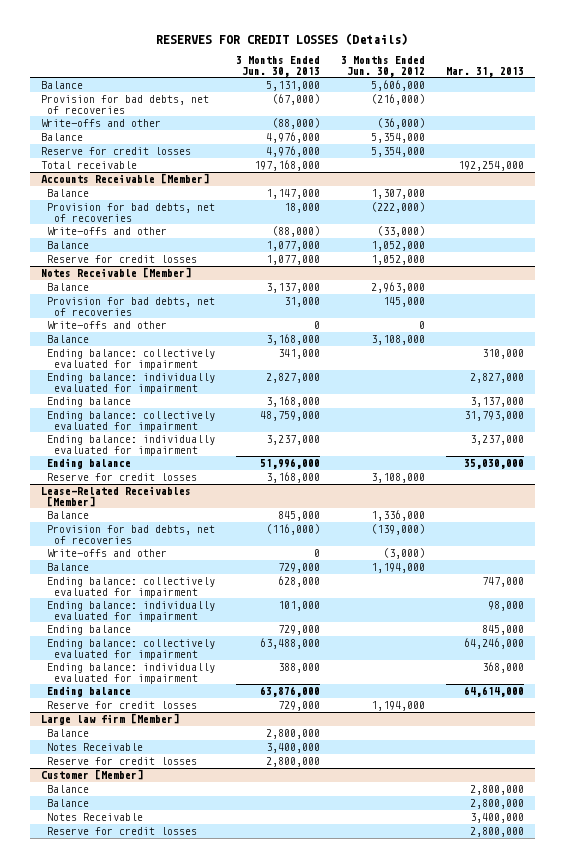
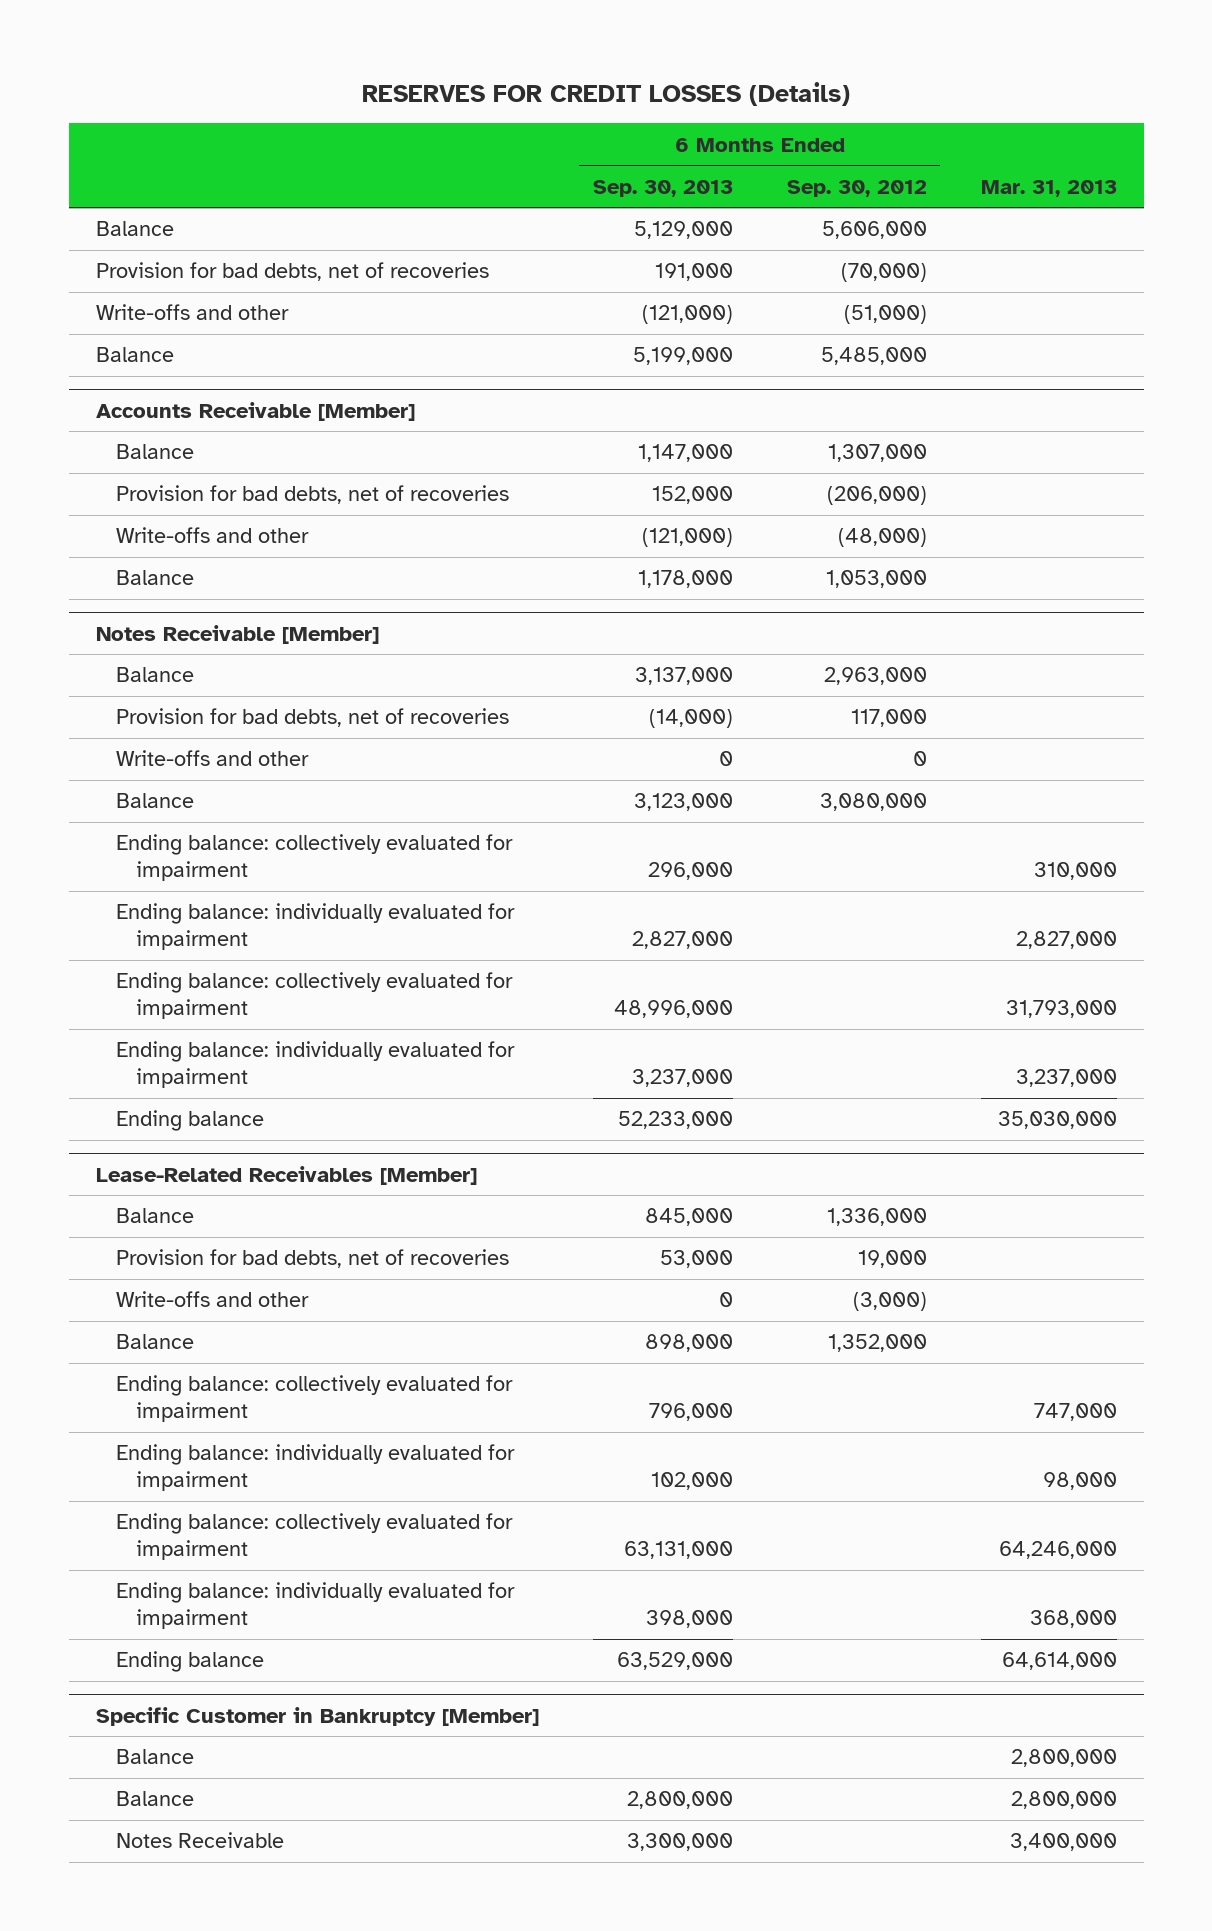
- | 3 Months Ended Jun. 30, 2013 | 3 Months Ended Jun. 30, 2012 | Mar. 31, 2013
+ | 6 Months Ended Sep. 30, 2013 | 6 Months Ended Sep. 30, 2012 | Mar. 31, 2013
- Reserve for credit losses | 4,976,000 | 5,354,000 |
- Total receivable | 197,168,000 | | 192,254,000
@ Accounts Receivable [Member]
- Reserve for credit losses | 1,077,000 | 1,052,000 |
@ Notes Receivable [Member]
- Ending balance | 3,168,000 | | 3,137,000
- Reserve for credit losses | 3,168,000 | 3,108,000 |
@ Lease-Related Receivables [Member]
- Ending balance | 729,000 | | 845,000
- Reserve for credit losses | 729,000 | 1,194,000 |
- Large law firm [Member]
- Balance | 2,800,000 | |
- Notes Receivable | 3,400,000 | |
- Reserve for credit losses | 2,800,000 | |
- Customer [Member]
+ Specific Customer in Bankruptcy [Member]
- Reserve for credit losses | | | 2,800,000

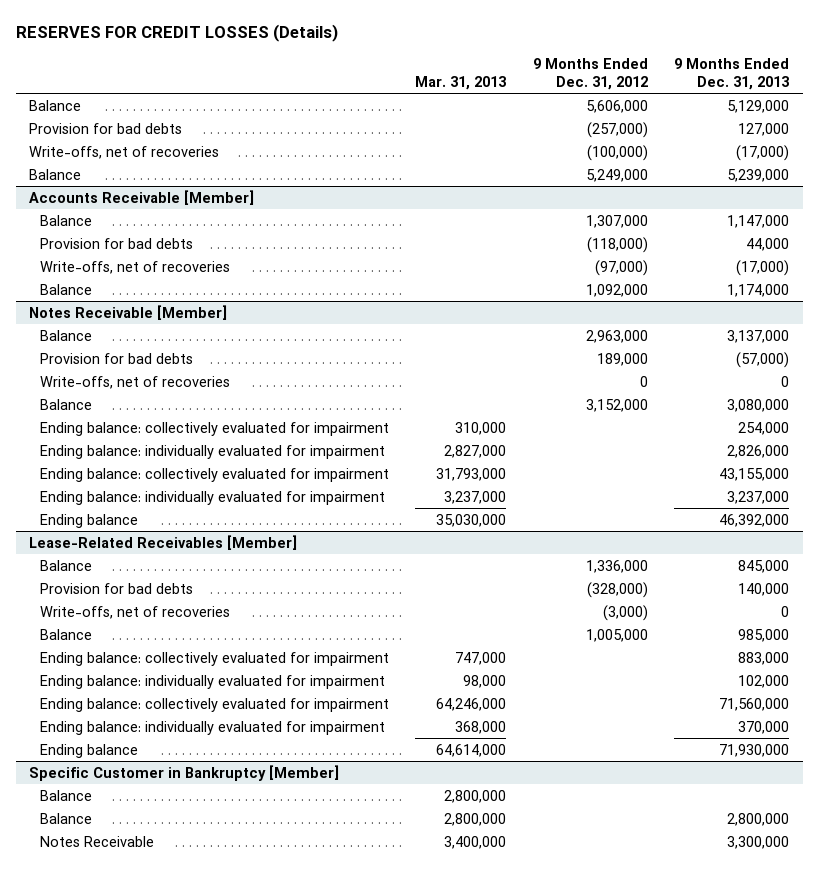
- | 6 Months Ended Sep. 30, 2013 | 6 Months Ended Sep. 30, 2012 | Mar. 31, 2013
+ | Mar. 31, 2013 | 9 Months Ended Dec. 31, 2012 | 9 Months Ended Dec. 31, 2013
- Provision for bad debts, net of recoveries | 191,000 | (70,000) |
- Write-offs and other | (121,000) | (51,000) |
+ Provision for bad debts | | (257,000) | 127,000
+ Write-offs, net of recoveries | | (100,000) | (17,000)
@ Accounts Receivable [Member]
- Provision for bad debts, net of recoveries | 152,000 | (206,000) |
- Write-offs and other | (121,000) | (48,000) |
+ Provision for bad debts | | (118,000) | 44,000
+ Write-offs, net of recoveries | | (97,000) | (17,000)
@ Notes Receivable [Member]
- Provision for bad debts, net of recoveries | (14,000) | 117,000 |
- Write-offs and other | 0 | 0 |
+ Provision for bad debts | | 189,000 | (57,000)
+ Write-offs, net of recoveries | | 0 | 0
@ Lease-Related Receivables [Member]
- Provision for bad debts, net of recoveries | 53,000 | 19,000 |
- Write-offs and other | 0 | (3,000) |
+ Provision for bad debts | | (328,000) | 140,000
+ Write-offs, net of recoveries | | (3,000) | 0

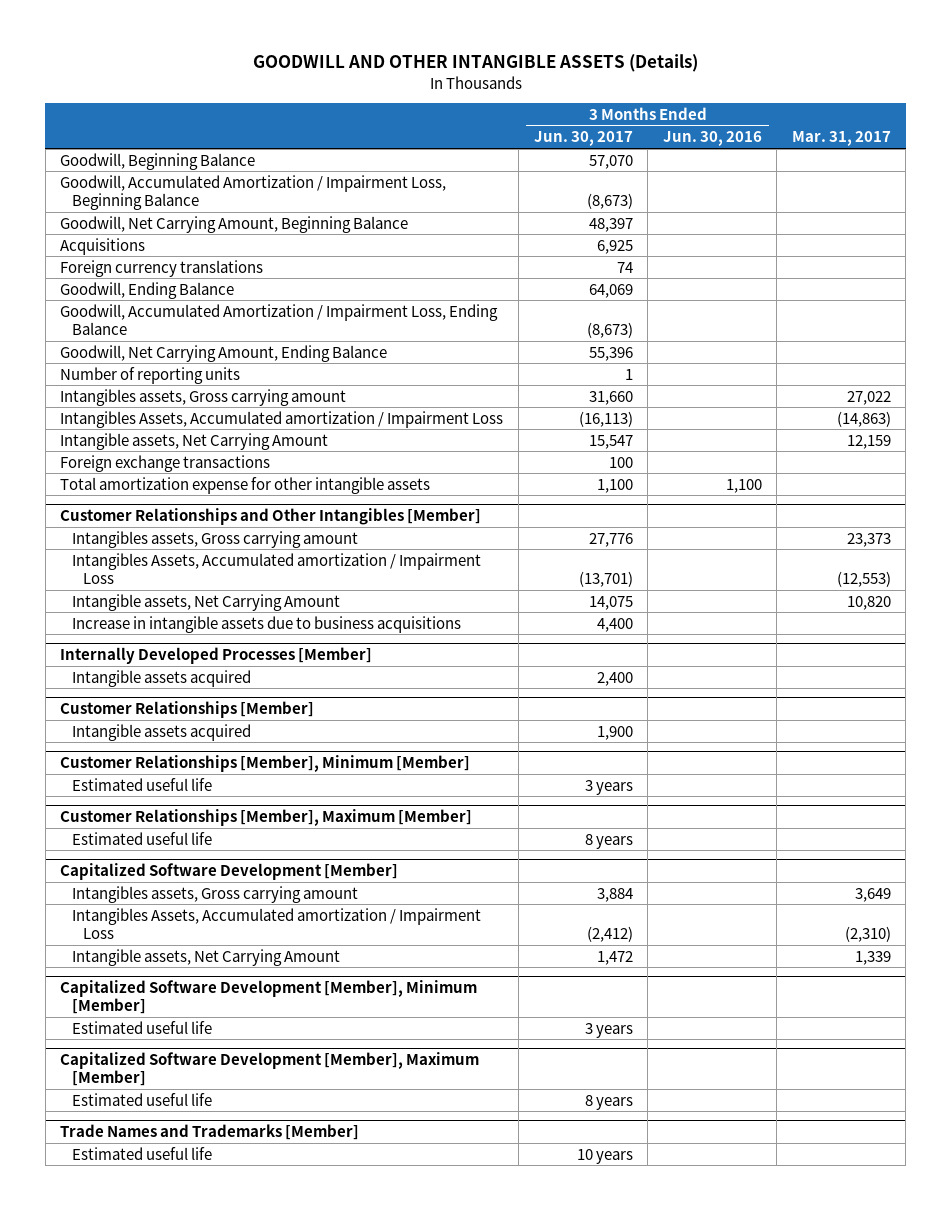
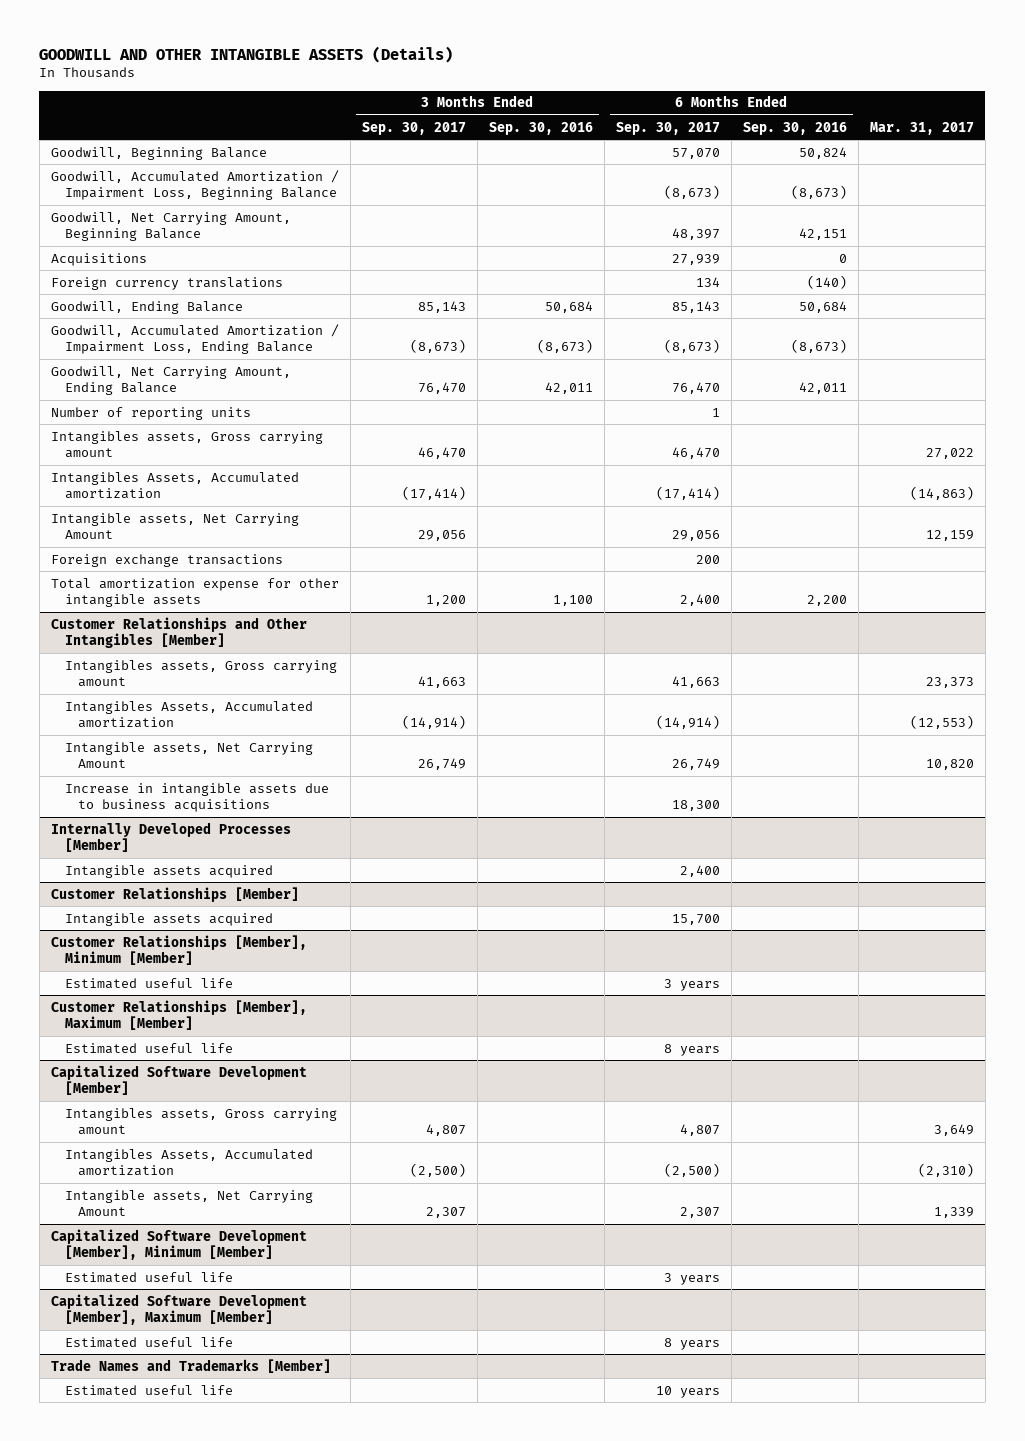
- | 3 Months Ended Jun. 30, 2017 | 3 Months Ended Jun. 30, 2016 | Mar. 31, 2017
+ | 3 Months Ended Sep. 30, 2017 | 3 Months Ended Sep. 30, 2016 | 6 Months Ended Sep. 30, 2017 | 6 Months Ended Sep. 30, 2016 | Mar. 31, 2017
- Intangibles Assets, Accumulated amortization / Impairment Loss | (16,113) | | (14,863)
+ Intangibles Assets, Accumulated amortization | (17,414) | | (17,414) | | (14,863)
@ Customer Relationships and Other Intangibles [Member]
- Intangibles Assets, Accumulated amortization / Impairment Loss | (13,701) | | (12,553)
+ Intangibles Assets, Accumulated amortization | (14,914) | | (14,914) | | (12,553)
@ Capitalized Software Development [Member]
- Intangibles Assets, Accumulated amortization / Impairment Loss | (2,412) | | (2,310)
+ Intangibles Assets, Accumulated amortization | (2,500) | | (2,500) | | (2,310)

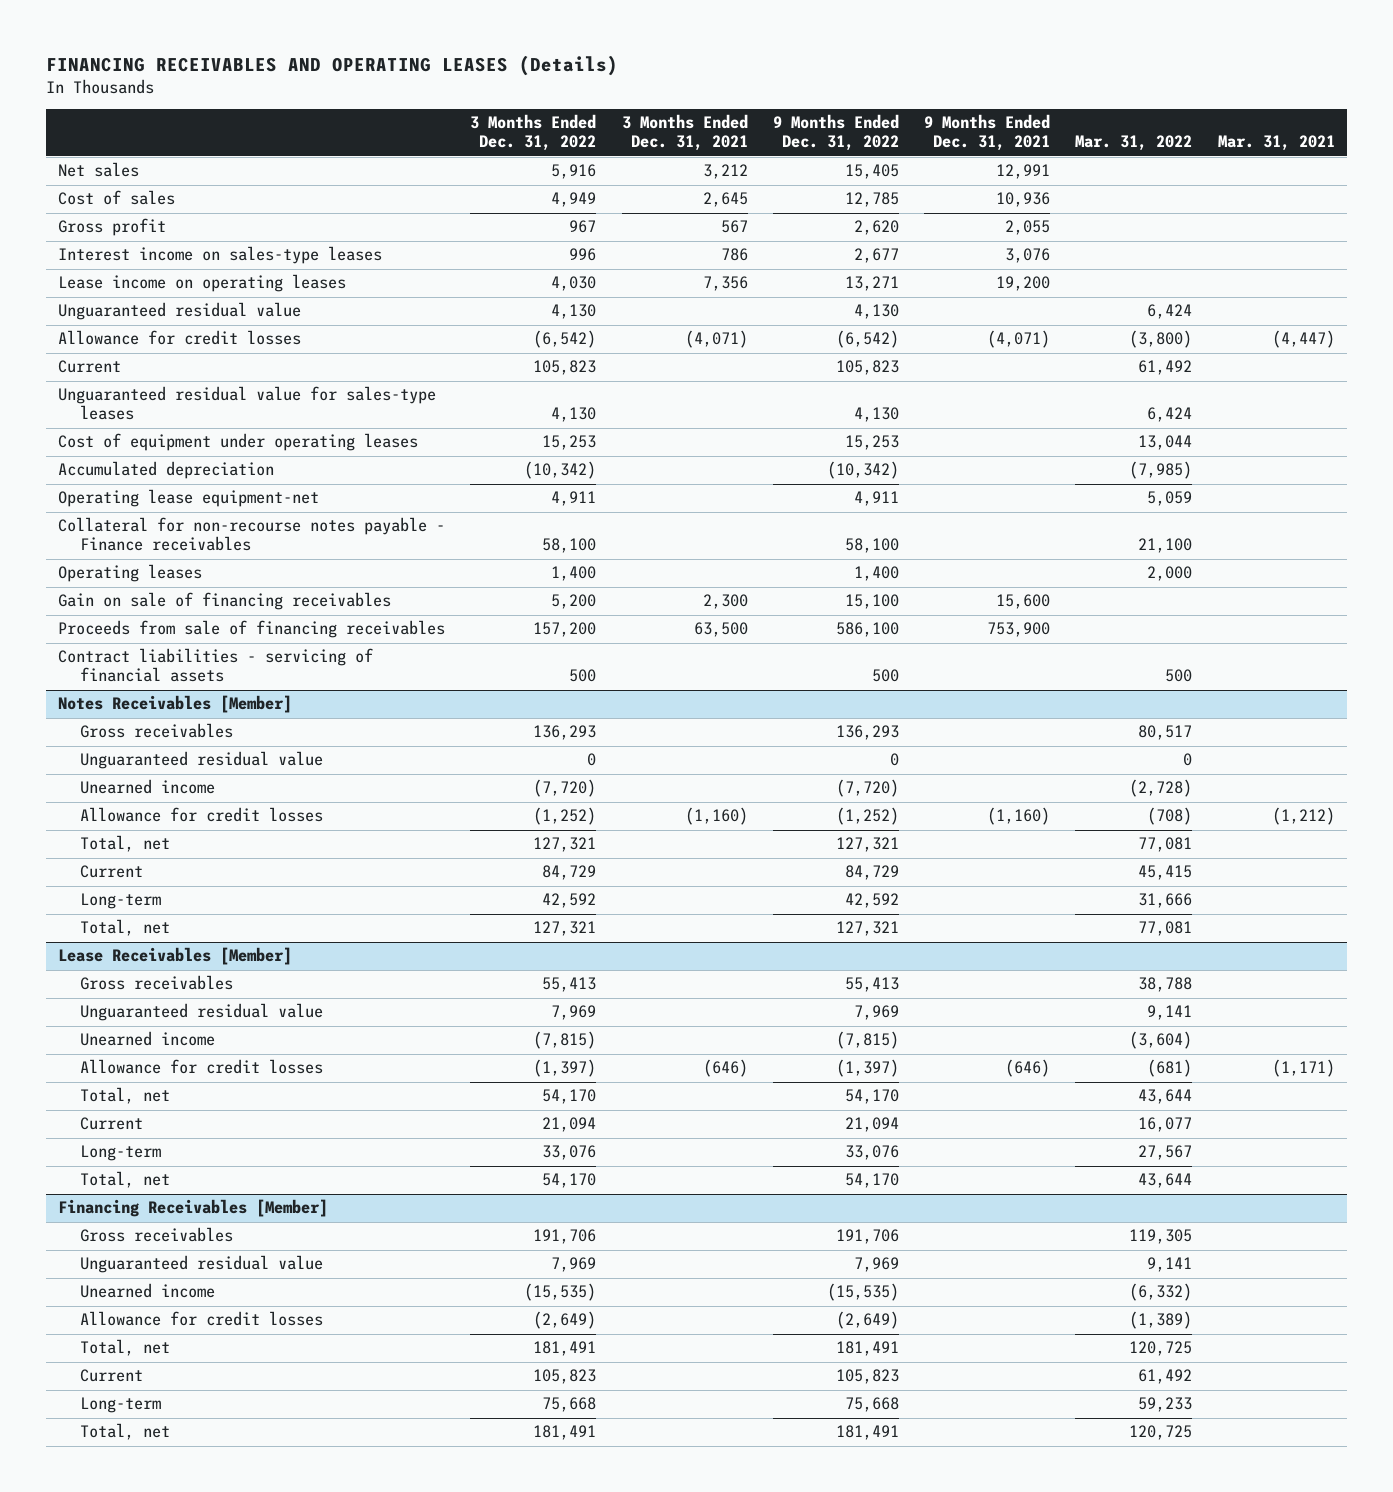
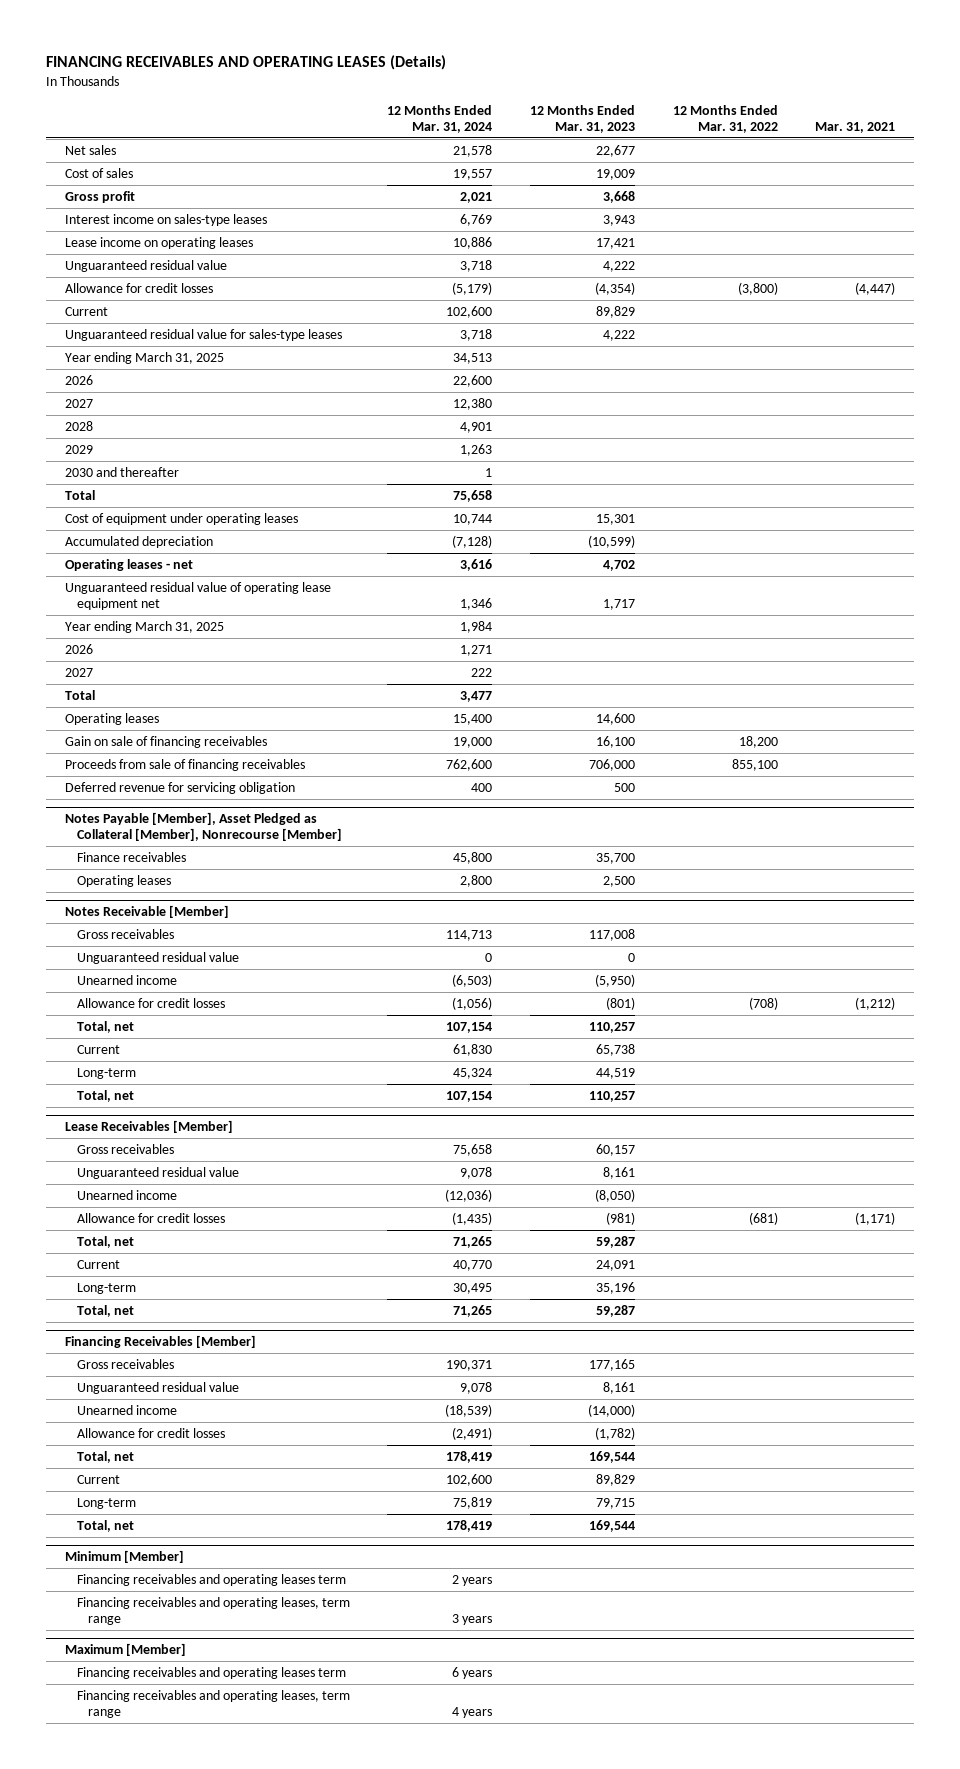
- | 3 Months Ended Dec. 31, 2022 | 3 Months Ended Dec. 31, 2021 | 9 Months Ended Dec. 31, 2022 | 9 Months Ended Dec. 31, 2021 | Mar. 31, 2022 | Mar. 31, 2021
+ | 12 Months Ended Mar. 31, 2024 | 12 Months Ended Mar. 31, 2023 | 12 Months Ended Mar. 31, 2022 | Mar. 31, 2021
+ Year ending March 31, 2025 | 34,513 | | |
+ 2026 | 22,600 | | |
+ 2027 | 12,380 | | |
+ 2028 | 4,901 | | |
+ 2029 | 1,263 | | |
+ 2030 and thereafter | 1 | | |
+ Total | 75,658 | | |
- Operating lease equipment-net | 4,911 | | 4,911 | | 5,059 |
- Collateral for non-recourse notes payable - Finance receivables | 58,100 | | 58,100 | | 21,100 |
+ Operating leases - net | 3,616 | 4,702 | |
+ Unguaranteed residual value of operating lease equipment net | 1,346 | 1,717 | |
+ Year ending March 31, 2025 | 1,984 | | |
+ 2026 | 1,271 | | |
+ 2027 | 222 | | |
+ Total | 3,477 | | |
- Contract liabilities - servicing of financial assets | 500 | | 500 | | 500 |
- Notes Receivables [Member]
+ Deferred revenue for servicing obligation | 400 | 500 | |
+ Notes Payable [Member], Asset Pledged as Collateral [Member], Nonrecourse [Member]
+ Finance receivables | 45,800 | 35,700 | |
+ Operating leases | 2,800 | 2,500 | |
+ Notes Receivable [Member]
+ Minimum [Member]
+ Financing receivables and operating leases term | 2 years | | |
+ Financing receivables and operating leases, term range | 3 years | | |
+ Maximum [Member]
+ Financing receivables and operating leases term | 6 years | | |
+ Financing receivables and operating leases, term range | 4 years | | |

